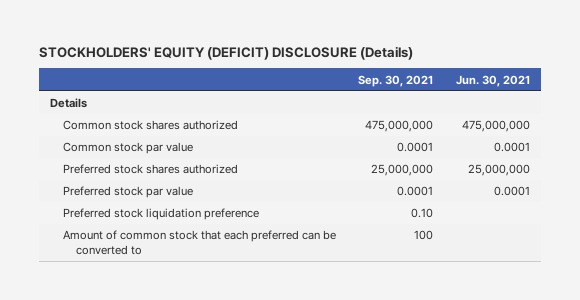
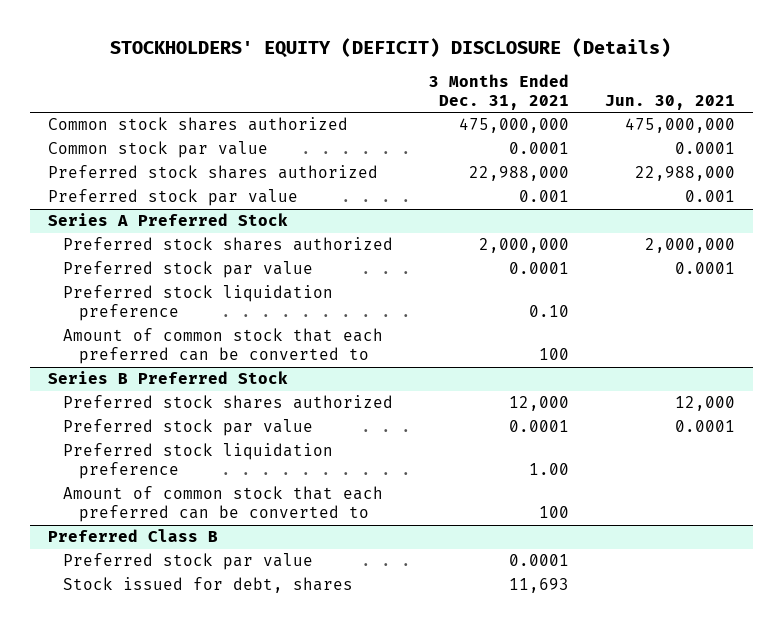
- | Sep. 30, 2021 | Jun. 30, 2021
+ | 3 Months Ended Dec. 31, 2021 | Jun. 30, 2021
- Details
- Preferred stock shares authorized | 25,000,000 | 25,000,000
- Preferred stock par value | 0.0001 | 0.0001
- Preferred stock liquidation preference | 0.10 |
- Amount of common stock that each preferred can be converted to | 100 |
+ Preferred stock shares authorized | 22,988,000 | 22,988,000
+ Preferred stock par value | 0.001 | 0.001
+ Series A Preferred Stock
+ Preferred stock shares authorized | 2,000,000 | 2,000,000
+ Preferred stock par value | 0.0001 | 0.0001
+ Preferred stock liquidation preference | 0.10 |
+ Amount of common stock that each preferred can be converted to | 100 |
+ Series B Preferred Stock
+ Preferred stock shares authorized | 12,000 | 12,000
+ Preferred stock par value | 0.0001 | 0.0001
+ Preferred stock liquidation preference | 1.00 |
+ Amount of common stock that each preferred can be converted to | 100 |
+ Preferred Class B
+ Preferred stock par value | 0.0001 |
+ Stock issued for debt, shares | 11,693 |

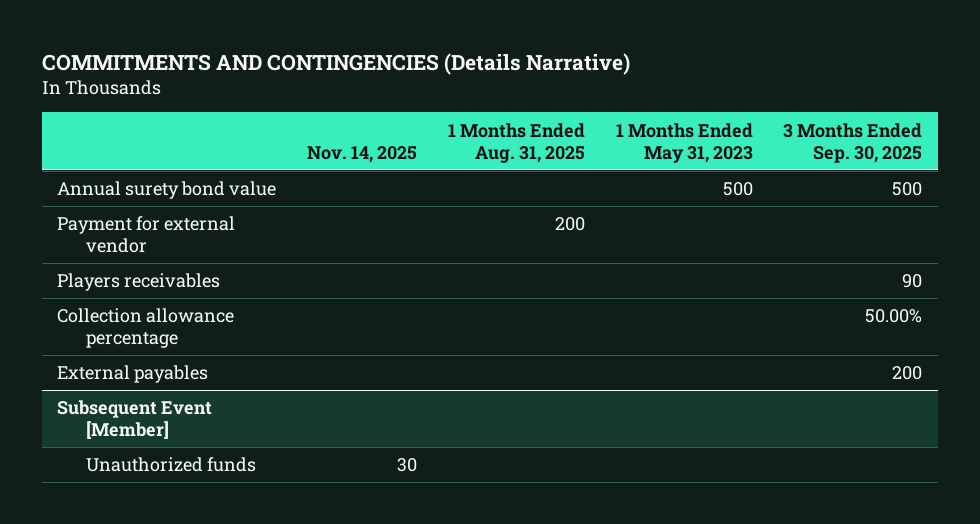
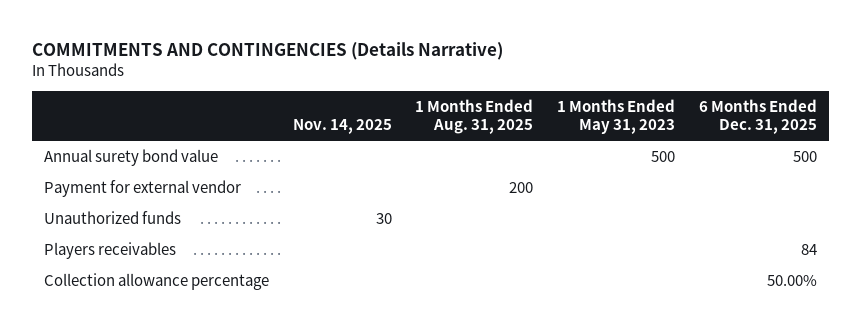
- | Nov. 14, 2025 | 1 Months Ended Aug. 31, 2025 | 1 Months Ended May 31, 2023 | 3 Months Ended Sep. 30, 2025
+ | Nov. 14, 2025 | 1 Months Ended Aug. 31, 2025 | 1 Months Ended May 31, 2023 | 6 Months Ended Dec. 31, 2025
+ Unauthorized funds | 30 | | |
- External payables | | | | 200
- Subsequent Event [Member]
- Unauthorized funds | 30 | | |

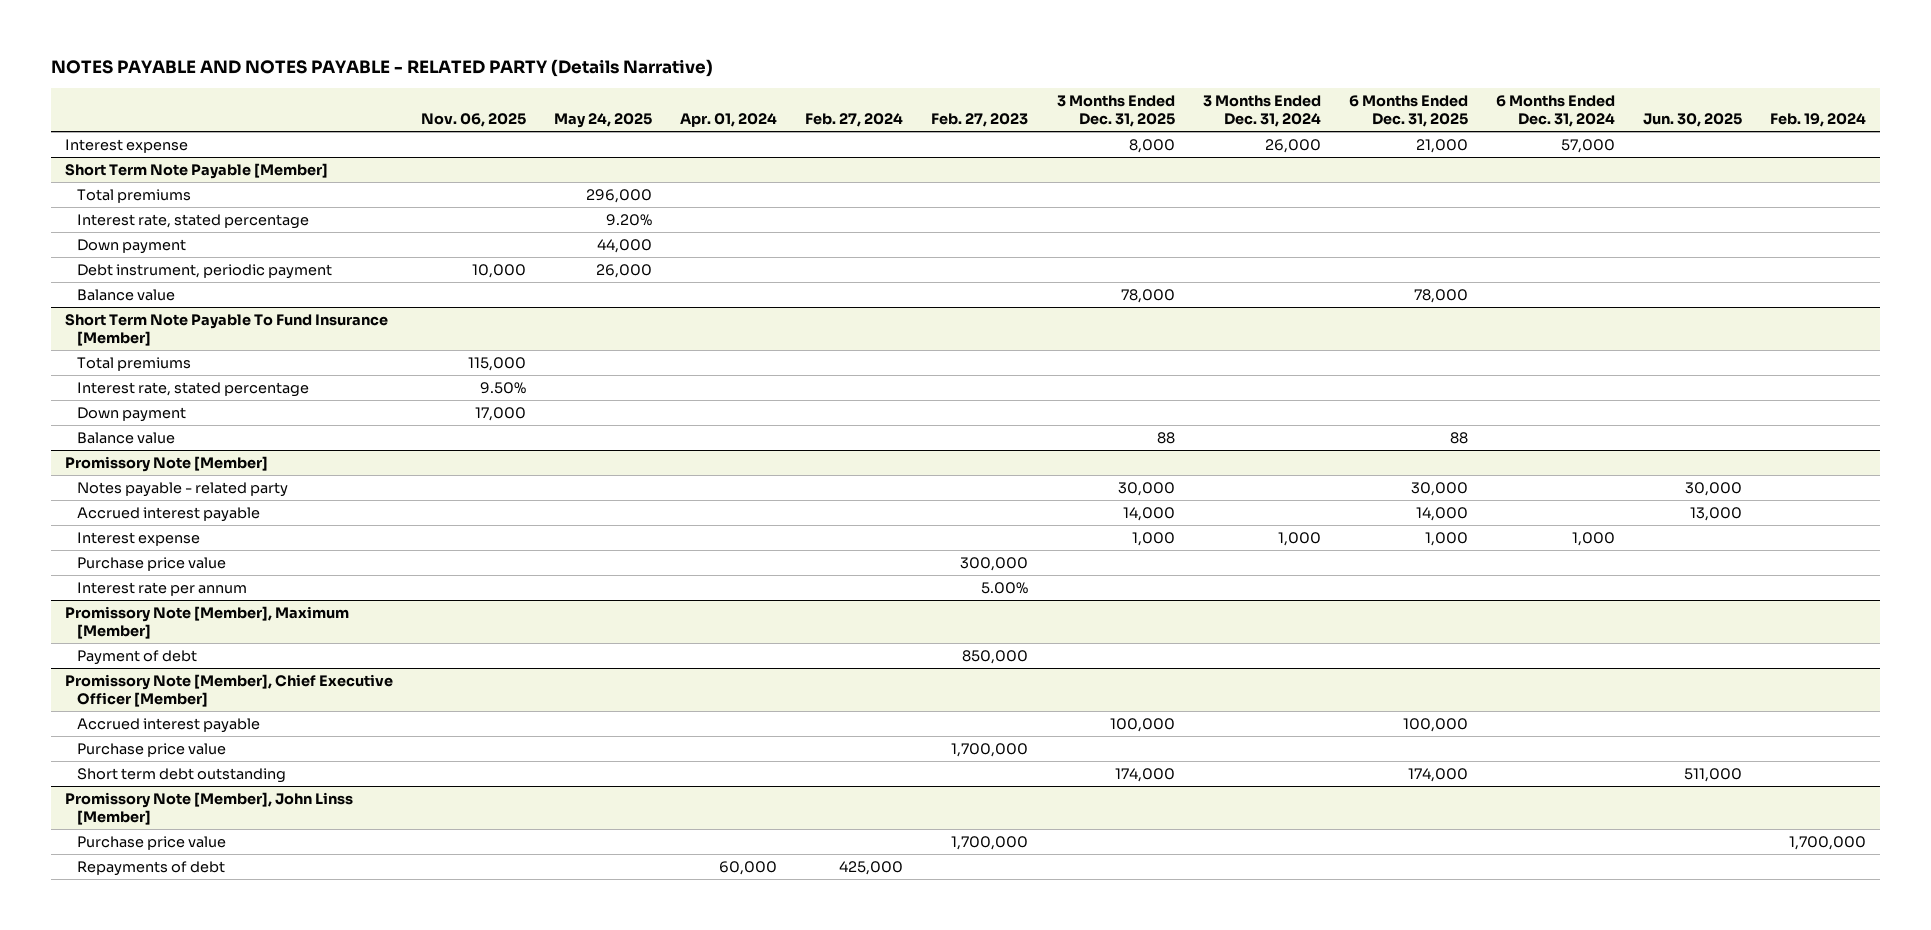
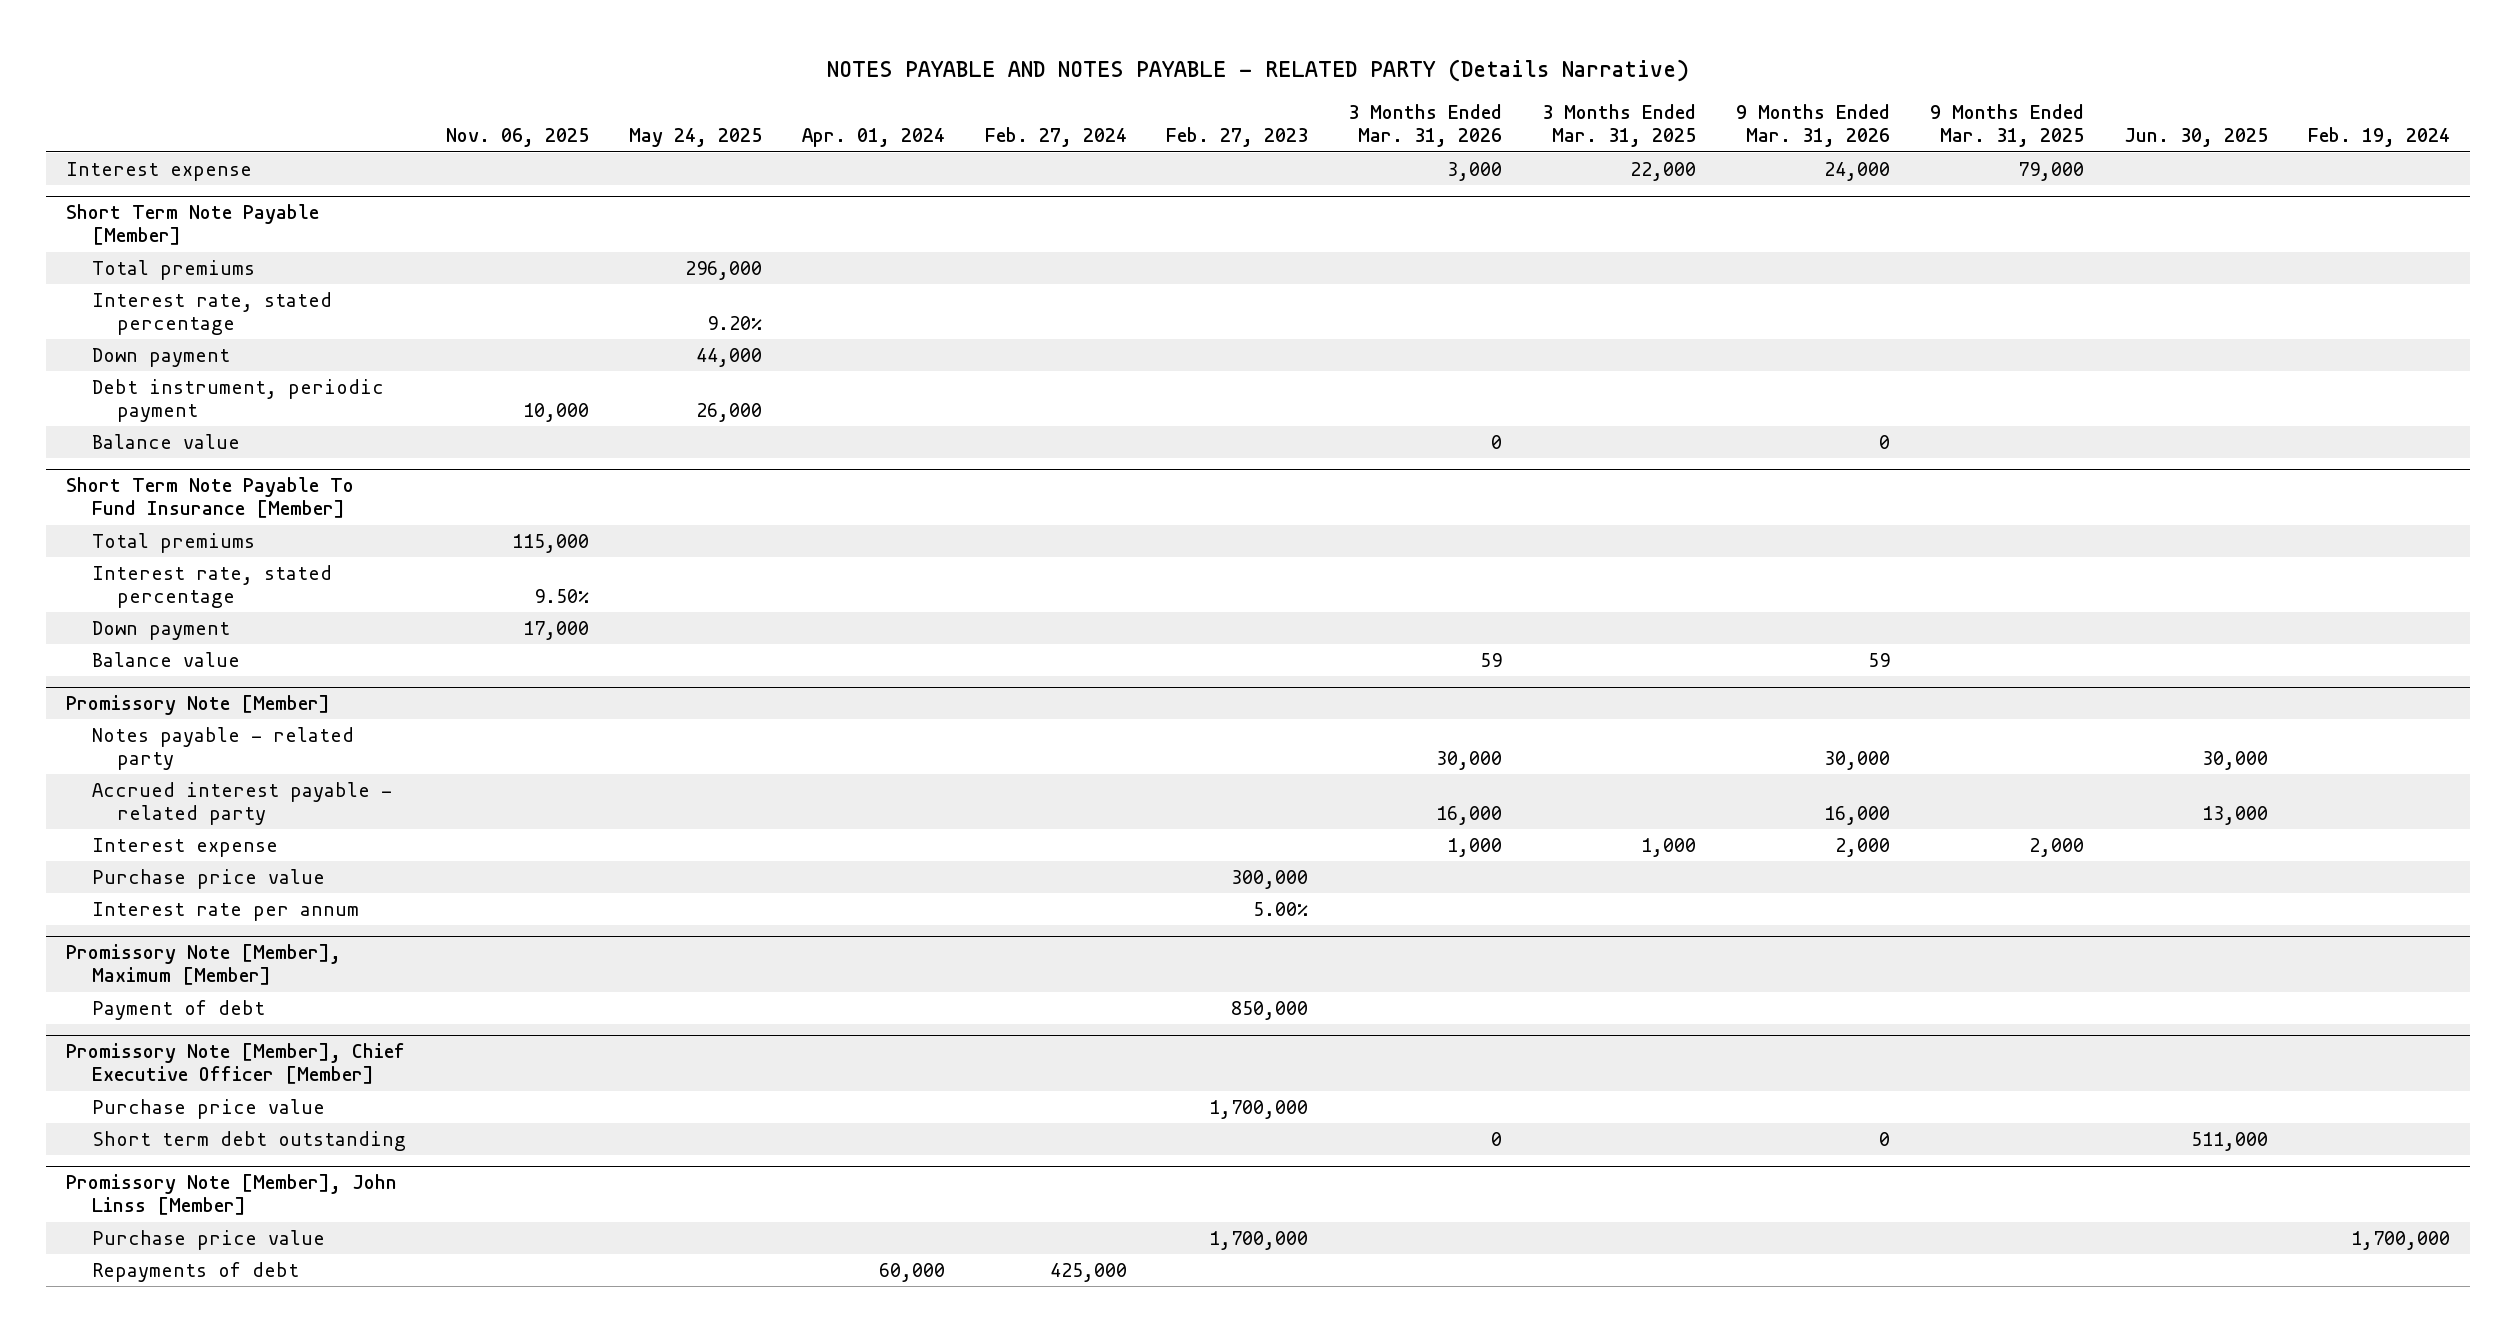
- | Nov. 06, 2025 | May 24, 2025 | Apr. 01, 2024 | Feb. 27, 2024 | Feb. 27, 2023 | 3 Months Ended Dec. 31, 2025 | 3 Months Ended Dec. 31, 2024 | 6 Months Ended Dec. 31, 2025 | 6 Months Ended Dec. 31, 2024 | Jun. 30, 2025 | Feb. 19, 2024
+ | Nov. 06, 2025 | May 24, 2025 | Apr. 01, 2024 | Feb. 27, 2024 | Feb. 27, 2023 | 3 Months Ended Mar. 31, 2026 | 3 Months Ended Mar. 31, 2025 | 9 Months Ended Mar. 31, 2026 | 9 Months Ended Mar. 31, 2025 | Jun. 30, 2025 | Feb. 19, 2024
@ Promissory Note [Member]
- Accrued interest payable | | | | | | 14,000 | | 14,000 | | 13,000 |
+ Accrued interest payable - related party | | | | | | 16,000 | | 16,000 | | 13,000 |
@ Promissory Note [Member], Chief Executive Officer [Member]
- Accrued interest payable | | | | | | 100,000 | | 100,000 | | |

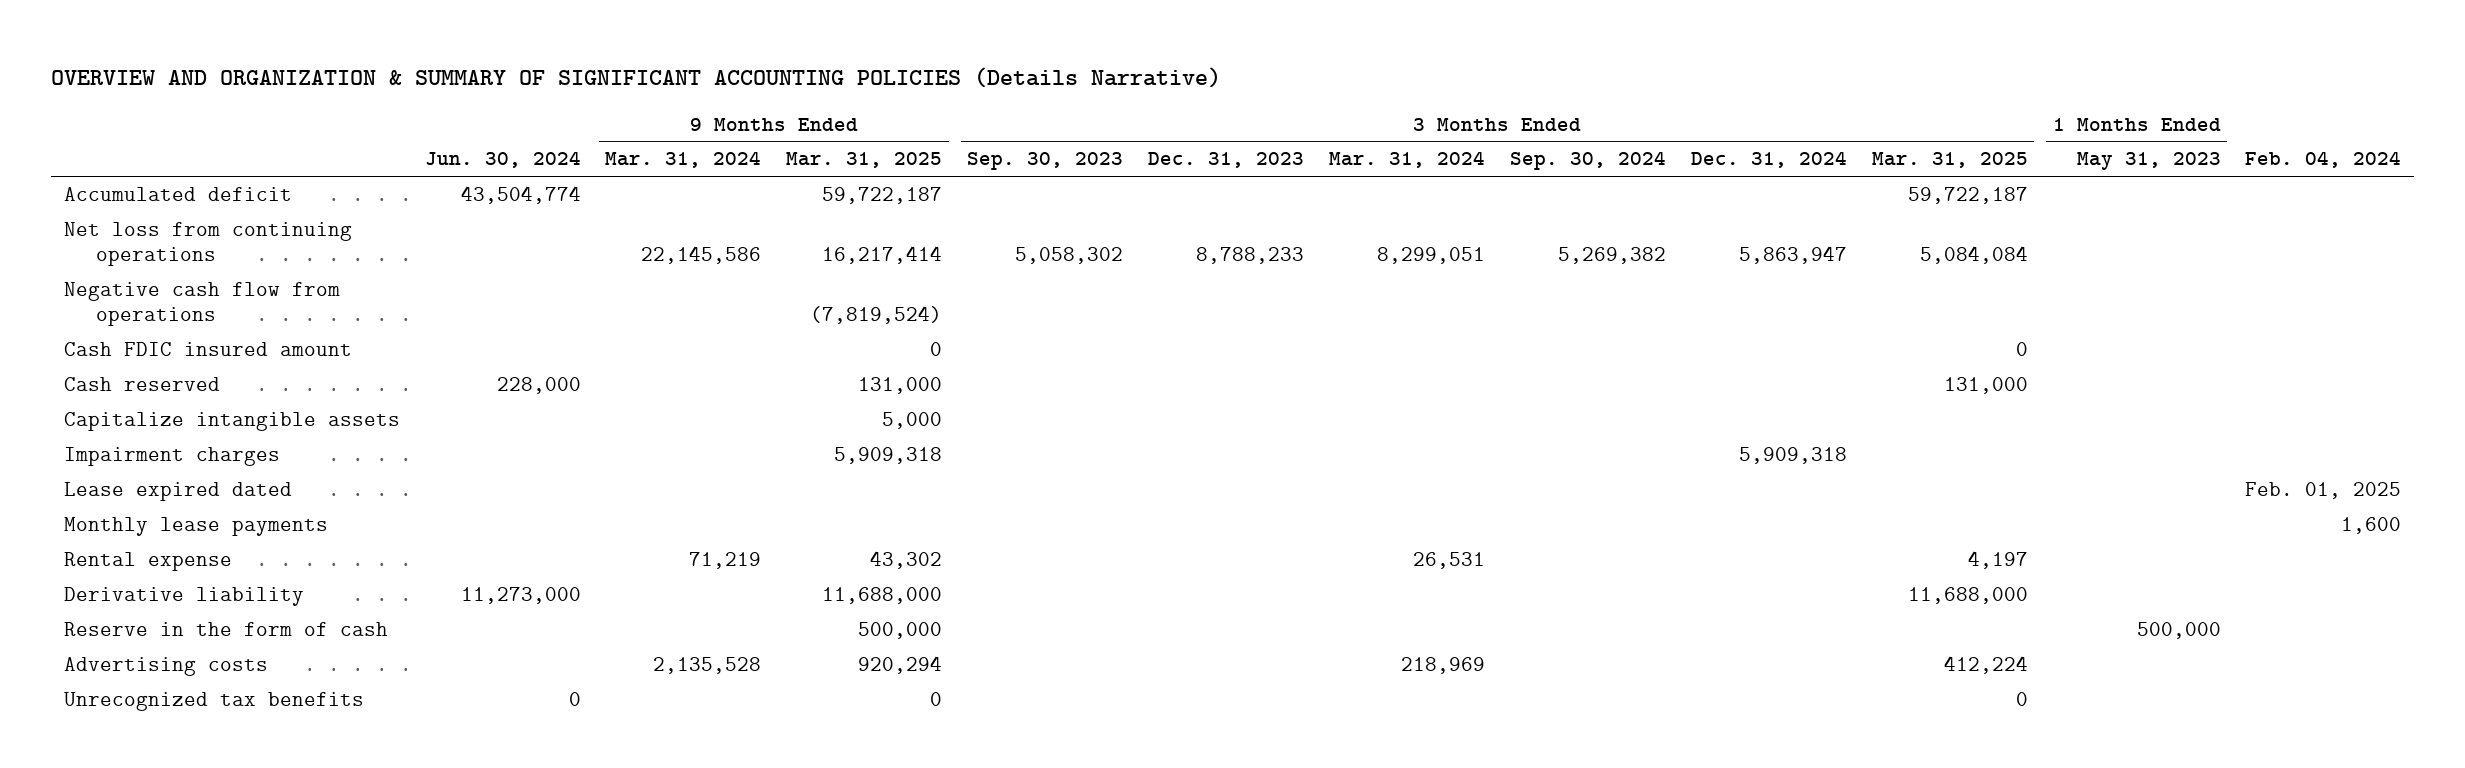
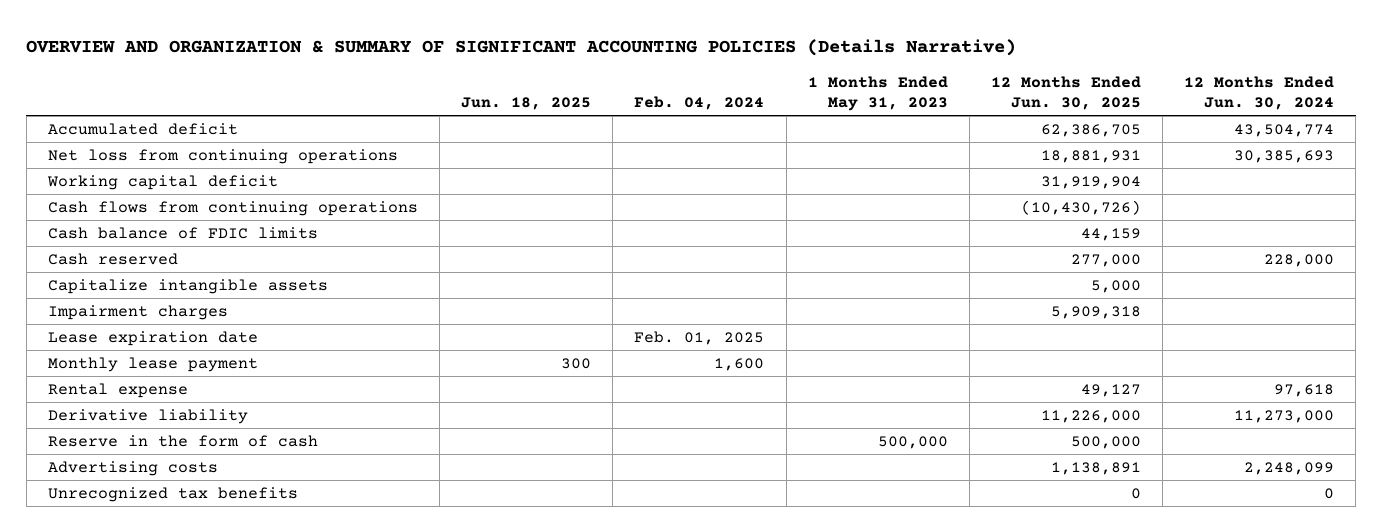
- | Jun. 30, 2024 | 9 Months Ended Mar. 31, 2024 | 9 Months Ended Mar. 31, 2025 | 3 Months Ended Sep. 30, 2023 | 3 Months Ended Dec. 31, 2023 | 3 Months Ended Mar. 31, 2024 | 3 Months Ended Sep. 30, 2024 | 3 Months Ended Dec. 31, 2024 | 3 Months Ended Mar. 31, 2025 | 1 Months Ended May 31, 2023 | Feb. 04, 2024
+ | Jun. 18, 2025 | Feb. 04, 2024 | 1 Months Ended May 31, 2023 | 12 Months Ended Jun. 30, 2025 | 12 Months Ended Jun. 30, 2024
- Negative cash flow from operations | | | (7,819,524) | | | | | | | |
- Cash FDIC insured amount | | | 0 | | | | | | 0 | |
+ Working capital deficit | | | | 31,919,904 |
+ Cash flows from continuing operations | | | | (10,430,726) |
+ Cash balance of FDIC limits | | | | 44,159 |
- Lease expired dated | | | | | | | | | | | Feb. 01, 2025
- Monthly lease payments | | | | | | | | | | | 1,600
+ Lease expiration date | | Feb. 01, 2025 | | |
+ Monthly lease payment | 300 | 1,600 | | |

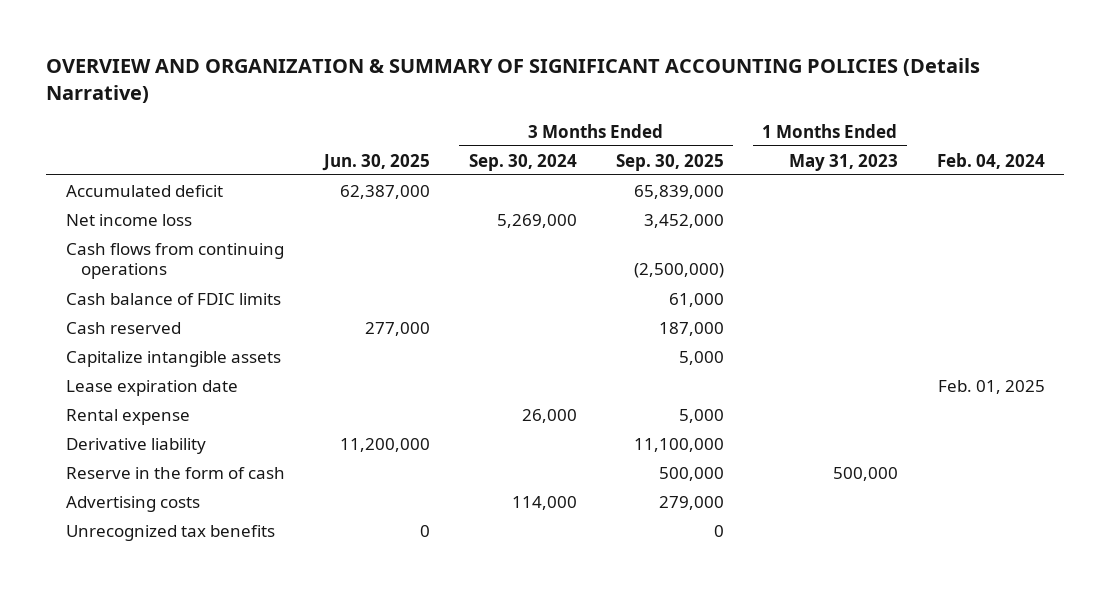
- | Jun. 18, 2025 | Feb. 04, 2024 | 1 Months Ended May 31, 2023 | 12 Months Ended Jun. 30, 2025 | 12 Months Ended Jun. 30, 2024
+ | Jun. 30, 2025 | 3 Months Ended Sep. 30, 2024 | 3 Months Ended Sep. 30, 2025 | 1 Months Ended May 31, 2023 | Feb. 04, 2024
- Net loss from continuing operations | | | | 18,881,931 | 30,385,693
- Working capital deficit | | | | 31,919,904 |
+ Net income loss | | 5,269,000 | 3,452,000 | |
- Impairment charges | | | | 5,909,318 |
- Monthly lease payment | 300 | 1,600 | | |

